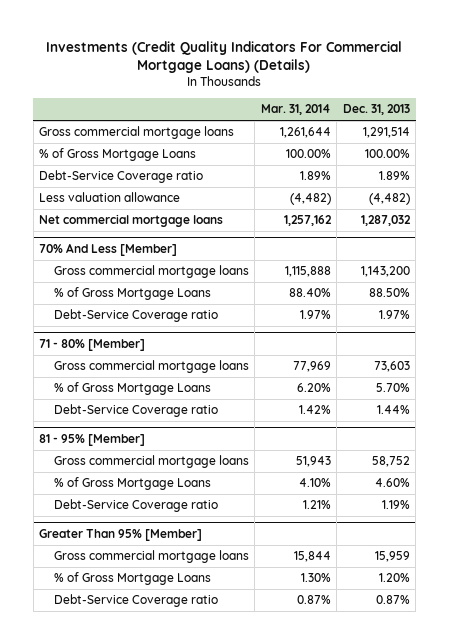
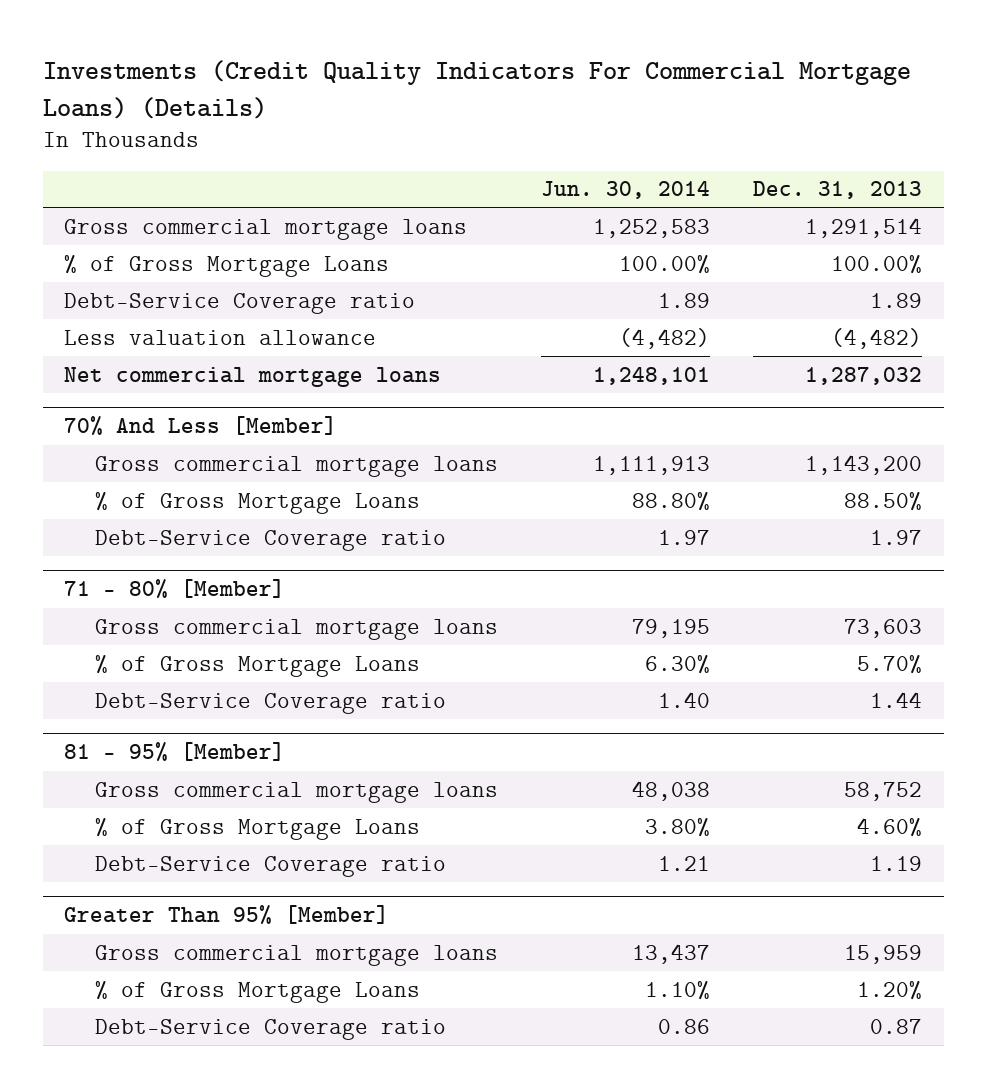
- | Mar. 31, 2014 | Dec. 31, 2013
+ | Jun. 30, 2014 | Dec. 31, 2013
- Debt-Service Coverage ratio | 1.89% | 1.89%
+ Debt-Service Coverage ratio | 1.89 | 1.89
@ 70% And Less [Member]
- Debt-Service Coverage ratio | 1.97% | 1.97%
+ Debt-Service Coverage ratio | 1.97 | 1.97
@ 71 - 80% [Member]
- Debt-Service Coverage ratio | 1.42% | 1.44%
+ Debt-Service Coverage ratio | 1.40 | 1.44
@ 81 - 95% [Member]
- Debt-Service Coverage ratio | 1.21% | 1.19%
+ Debt-Service Coverage ratio | 1.21 | 1.19
@ Greater Than 95% [Member]
- Debt-Service Coverage ratio | 0.87% | 0.87%
+ Debt-Service Coverage ratio | 0.86 | 0.87

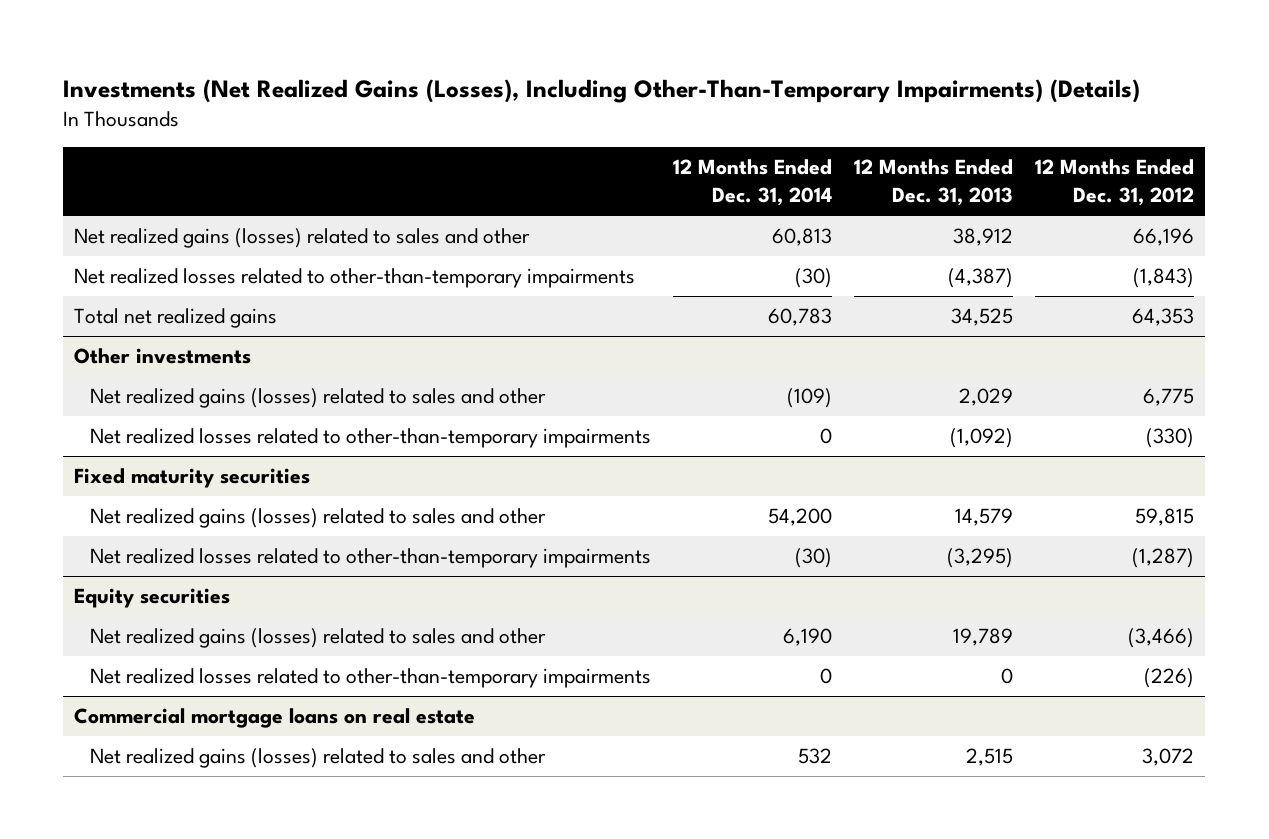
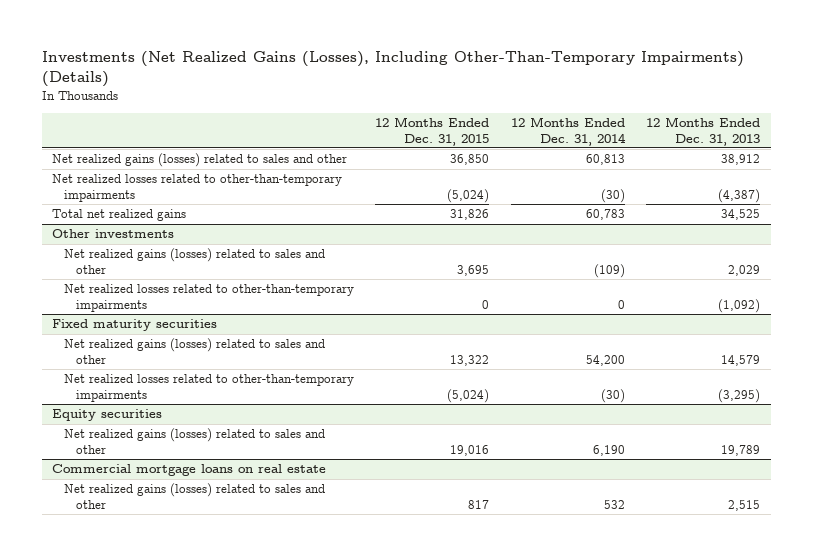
- | 12 Months Ended Dec. 31, 2014 | 12 Months Ended Dec. 31, 2013 | 12 Months Ended Dec. 31, 2012
+ | 12 Months Ended Dec. 31, 2015 | 12 Months Ended Dec. 31, 2014 | 12 Months Ended Dec. 31, 2013
@ Equity securities
- Net realized losses related to other-than-temporary impairments | 0 | 0 | (226)

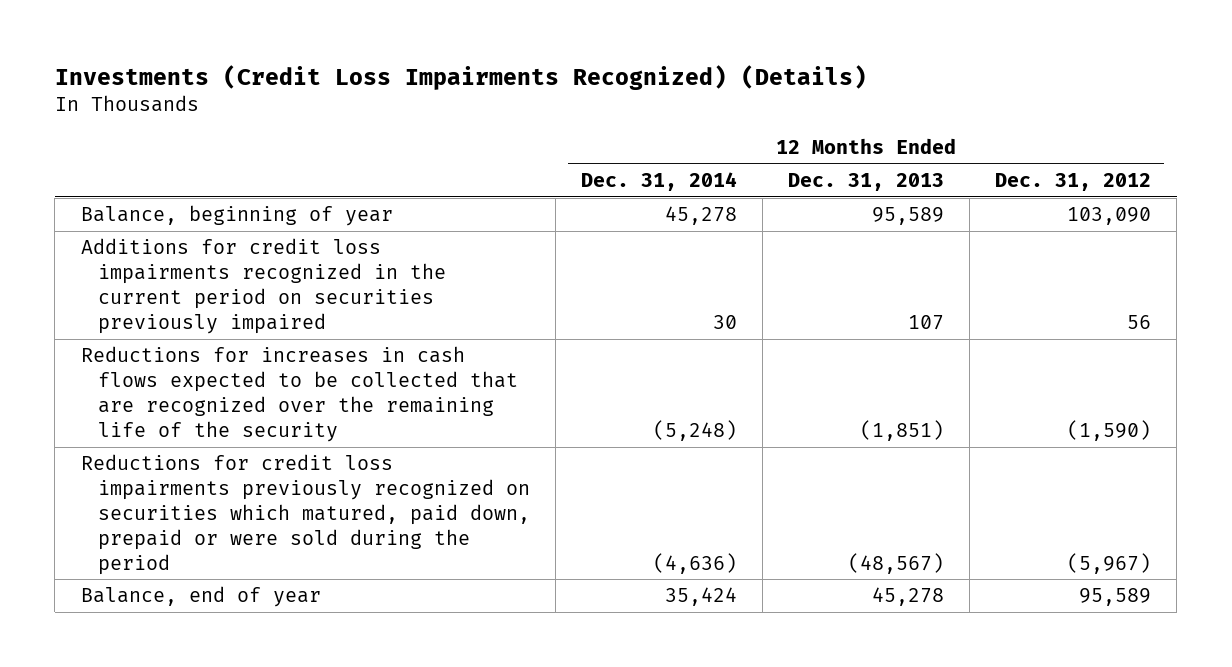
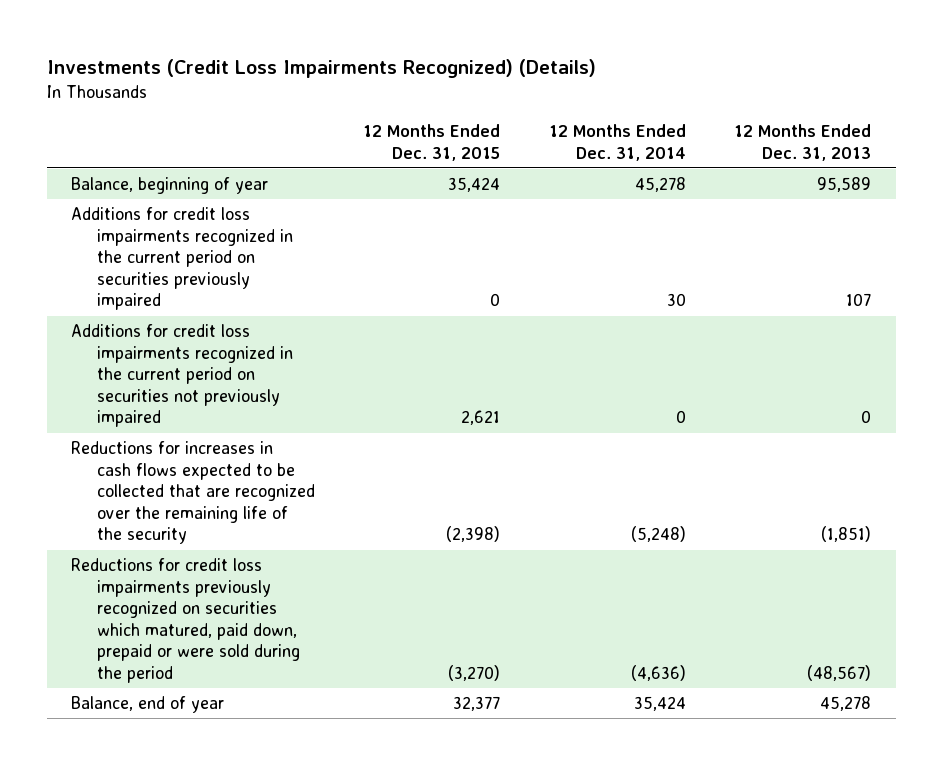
- | 12 Months Ended Dec. 31, 2014 | 12 Months Ended Dec. 31, 2013 | 12 Months Ended Dec. 31, 2012
+ | 12 Months Ended Dec. 31, 2015 | 12 Months Ended Dec. 31, 2014 | 12 Months Ended Dec. 31, 2013
+ Additions for credit loss impairments recognized in the current period on securities not previously impaired | 2,621 | 0 | 0

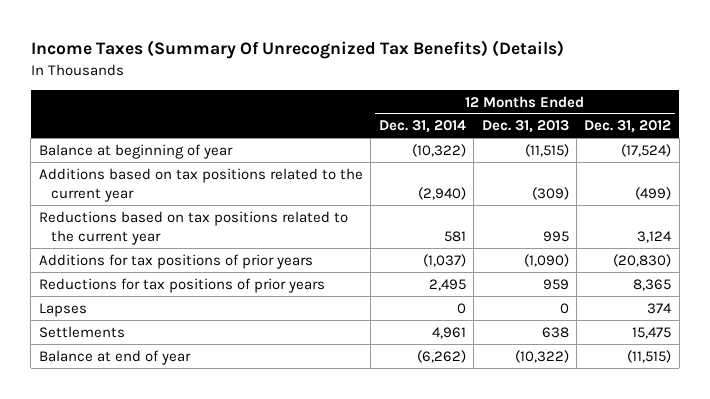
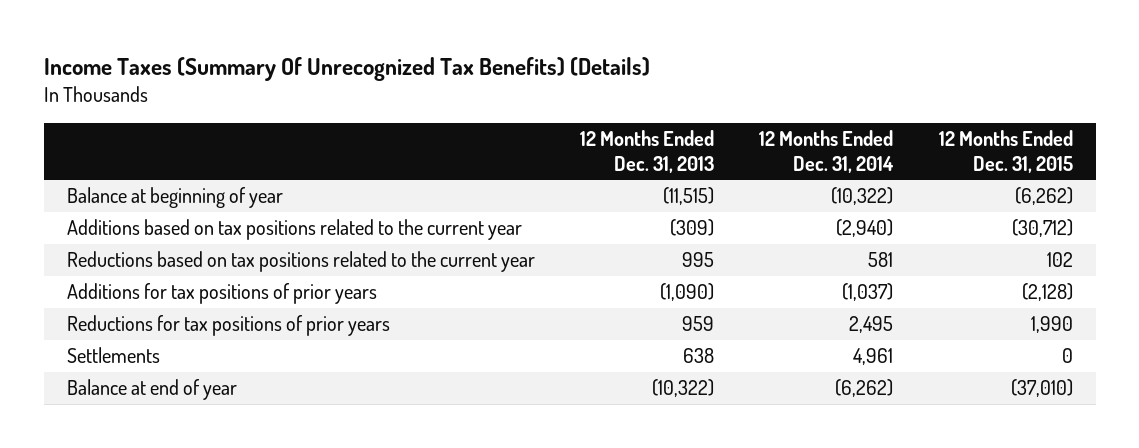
- | 12 Months Ended Dec. 31, 2014 | 12 Months Ended Dec. 31, 2013 | 12 Months Ended Dec. 31, 2012
+ | 12 Months Ended Dec. 31, 2013 | 12 Months Ended Dec. 31, 2014 | 12 Months Ended Dec. 31, 2015
- Lapses | 0 | 0 | 374

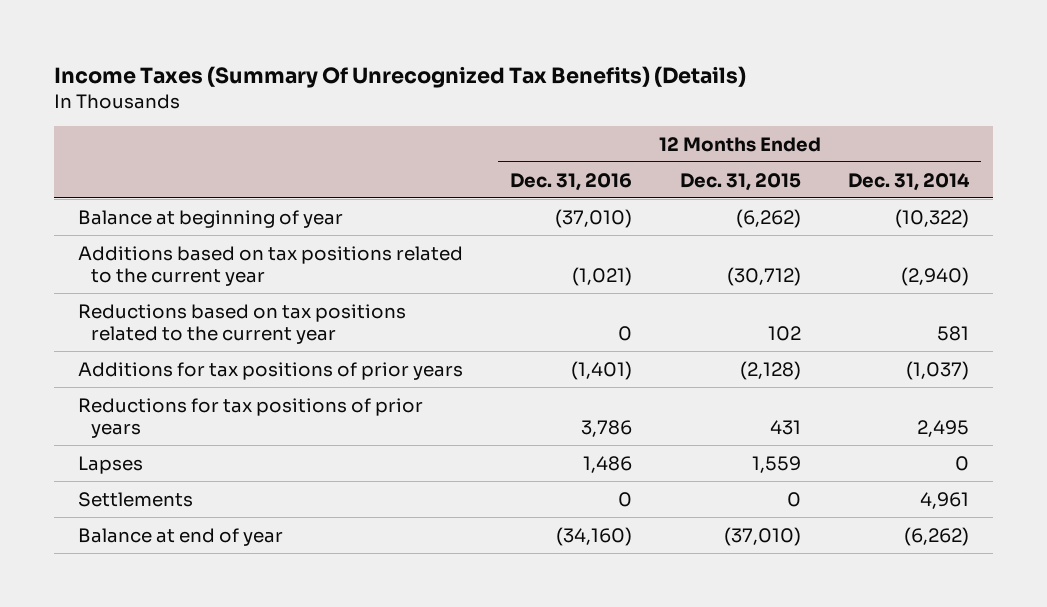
- | 12 Months Ended Dec. 31, 2013 | 12 Months Ended Dec. 31, 2014 | 12 Months Ended Dec. 31, 2015
+ | 12 Months Ended Dec. 31, 2016 | 12 Months Ended Dec. 31, 2015 | 12 Months Ended Dec. 31, 2014
- Reductions for tax positions of prior years | 959 | 2,495 | 1,990
+ Reductions for tax positions of prior years | 3,786 | 431 | 2,495
+ Lapses | 1,486 | 1,559 | 0

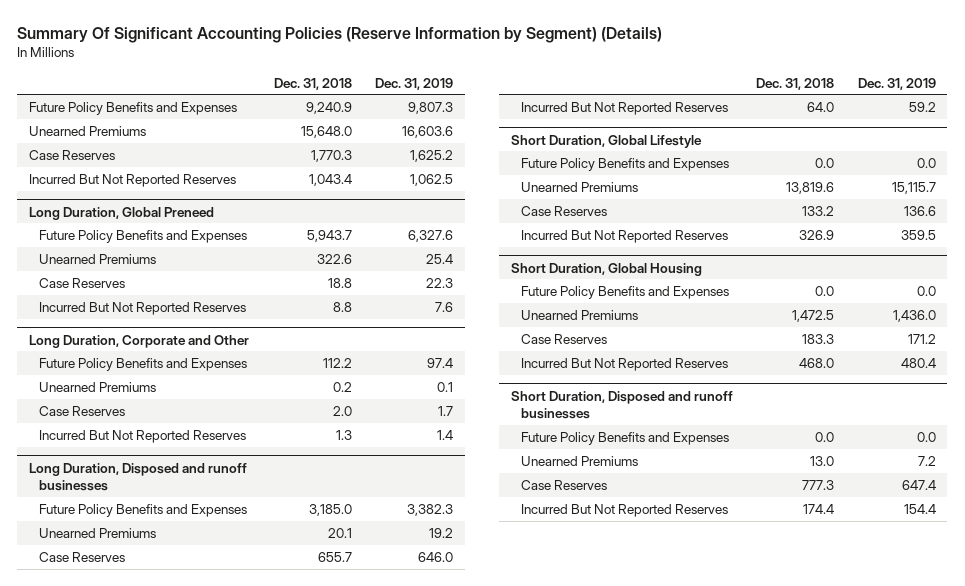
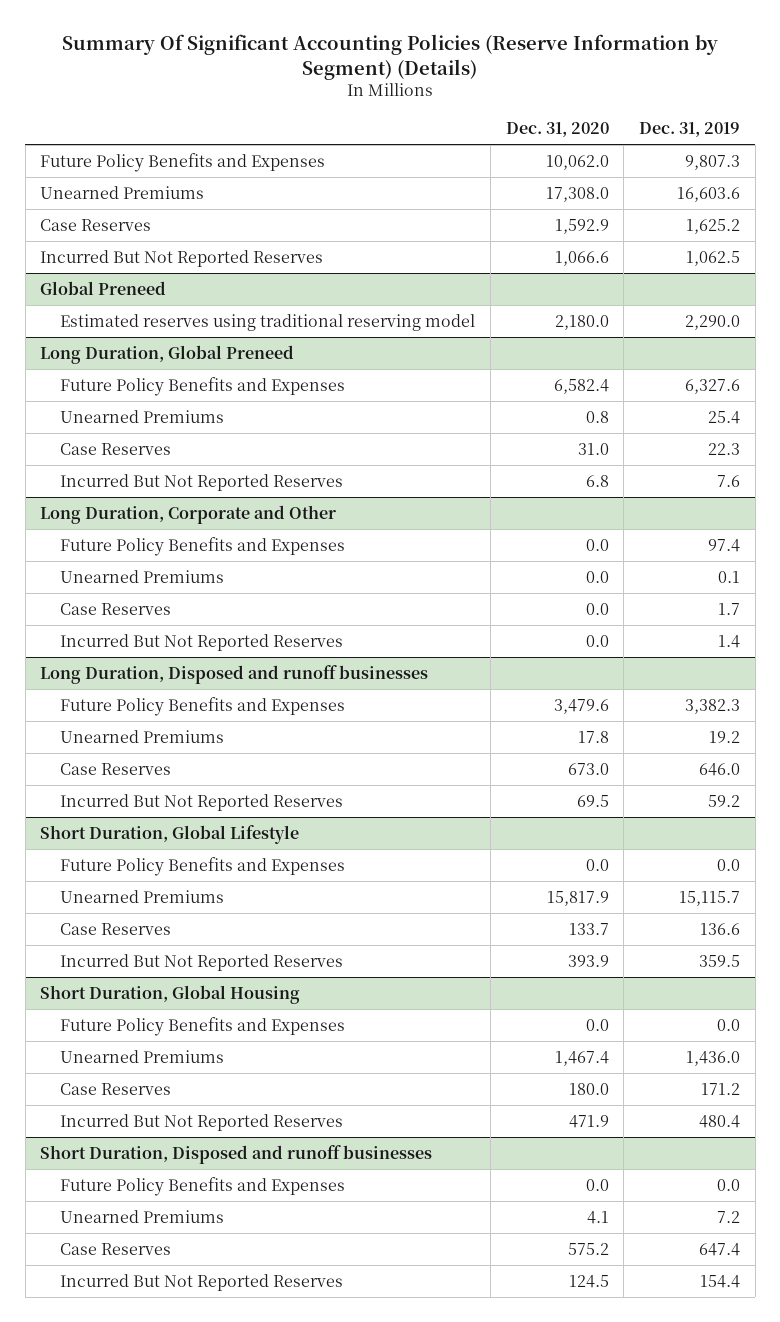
- | Dec. 31, 2018 | Dec. 31, 2019
+ | Dec. 31, 2020 | Dec. 31, 2019
+ Global Preneed
+ Estimated reserves using traditional reserving model | 2,180.0 | 2,290.0

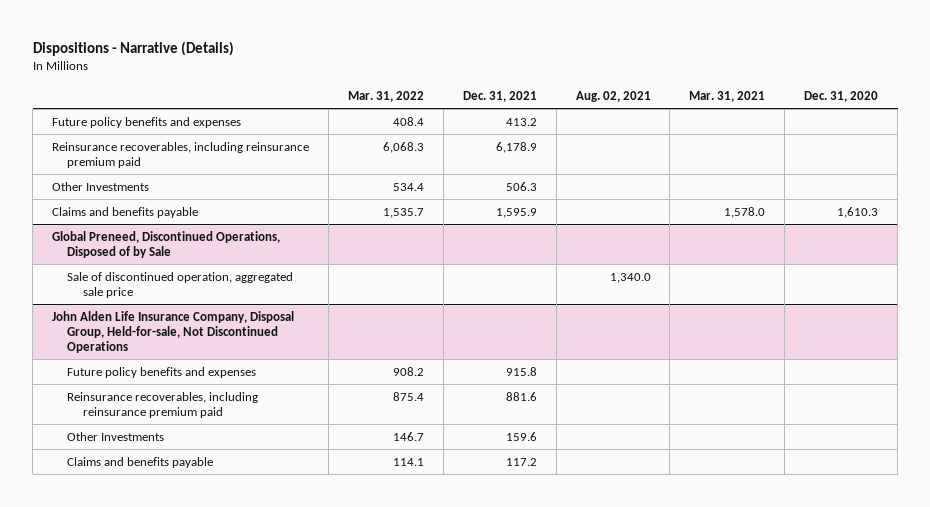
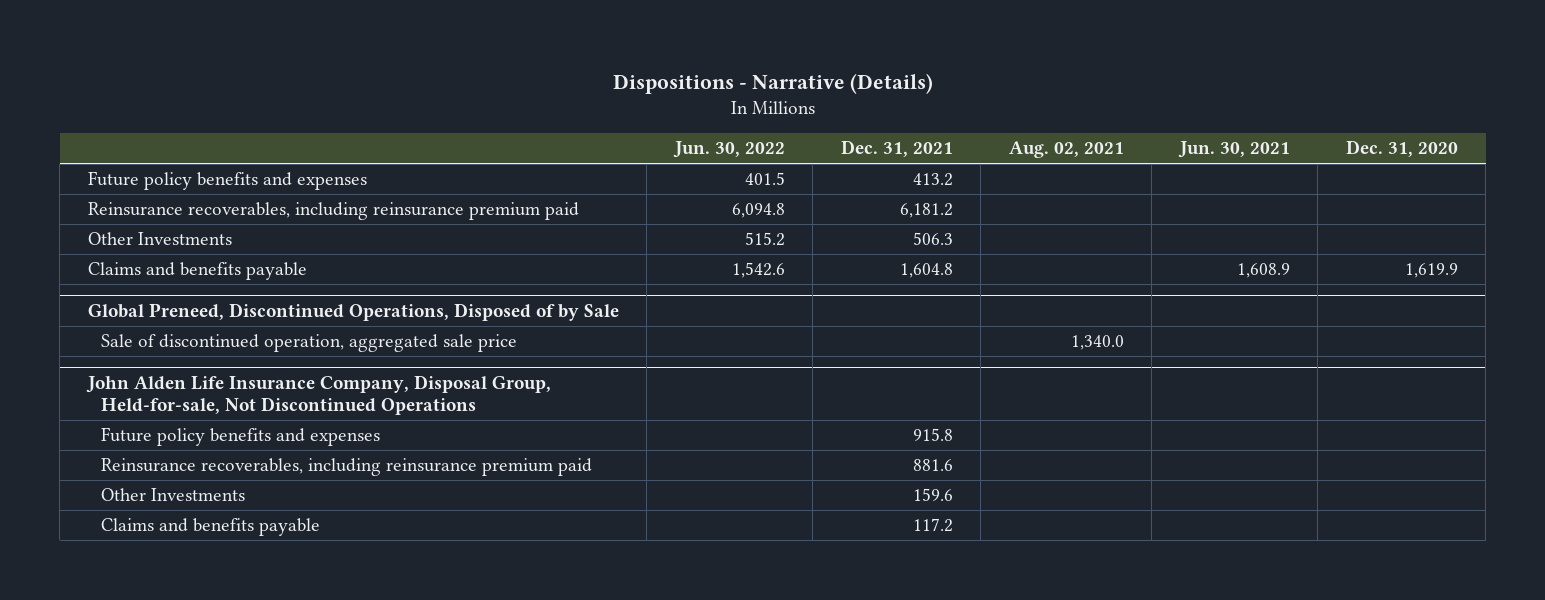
- | Mar. 31, 2022 | Dec. 31, 2021 | Aug. 02, 2021 | Mar. 31, 2021 | Dec. 31, 2020
+ | Jun. 30, 2022 | Dec. 31, 2021 | Aug. 02, 2021 | Jun. 30, 2021 | Dec. 31, 2020
- Reinsurance recoverables, including reinsurance premium paid | 6,068.3 | 6,178.9 | | |
+ Reinsurance recoverables, including reinsurance premium paid | 6,094.8 | 6,181.2 | | |
- Claims and benefits payable | 1,535.7 | 1,595.9 | | 1,578.0 | 1,610.3
+ Claims and benefits payable | 1,542.6 | 1,604.8 | | 1,608.9 | 1,619.9

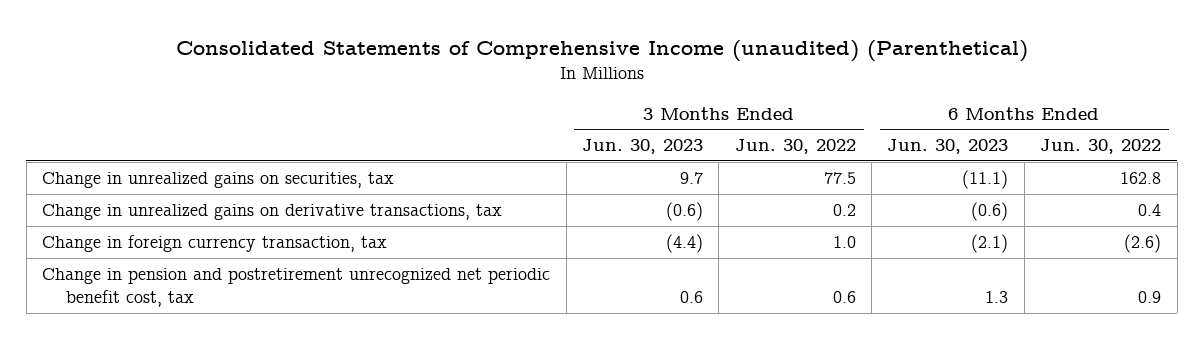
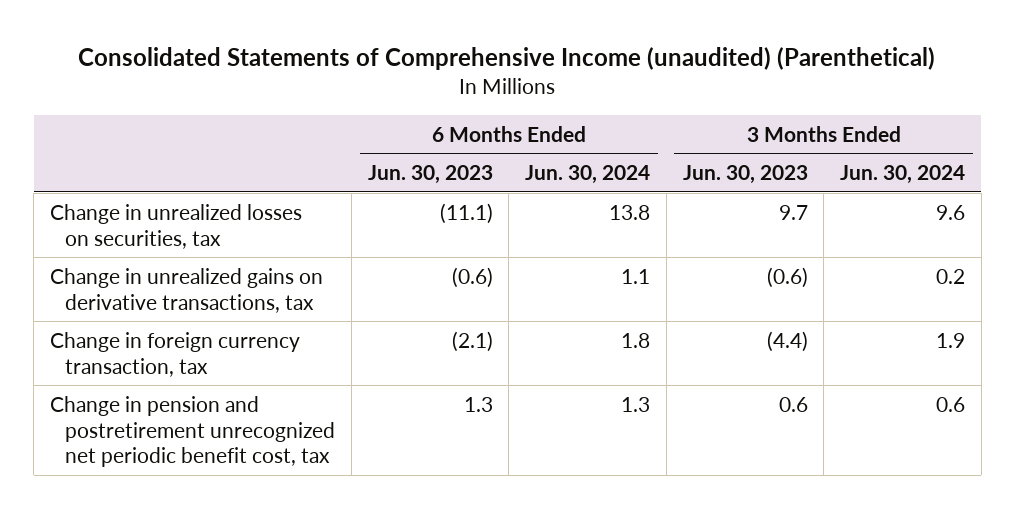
- | 3 Months Ended Jun. 30, 2023 | 3 Months Ended Jun. 30, 2022 | 6 Months Ended Jun. 30, 2023 | 6 Months Ended Jun. 30, 2022
+ | 6 Months Ended Jun. 30, 2023 | 6 Months Ended Jun. 30, 2024 | 3 Months Ended Jun. 30, 2023 | 3 Months Ended Jun. 30, 2024
- Change in unrealized gains on securities, tax | 9.7 | 77.5 | (11.1) | 162.8
+ Change in unrealized losses on securities, tax | (11.1) | 13.8 | 9.7 | 9.6

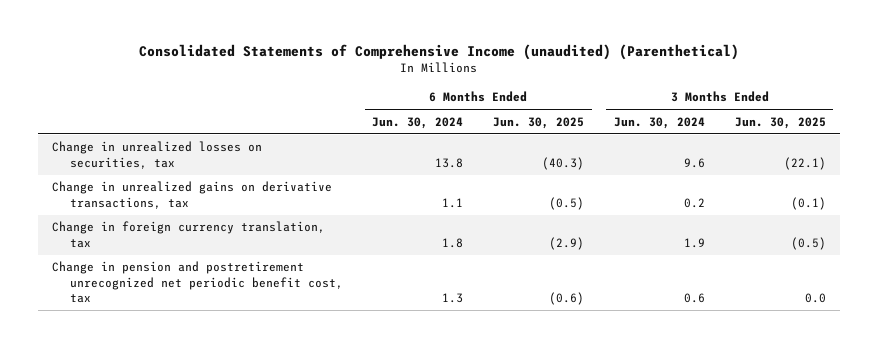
- | 6 Months Ended Jun. 30, 2023 | 6 Months Ended Jun. 30, 2024 | 3 Months Ended Jun. 30, 2023 | 3 Months Ended Jun. 30, 2024
+ | 6 Months Ended Jun. 30, 2024 | 6 Months Ended Jun. 30, 2025 | 3 Months Ended Jun. 30, 2024 | 3 Months Ended Jun. 30, 2025
- Change in foreign currency transaction, tax | (2.1) | 1.8 | (4.4) | 1.9
+ Change in foreign currency translation, tax | 1.8 | (2.9) | 1.9 | (0.5)

